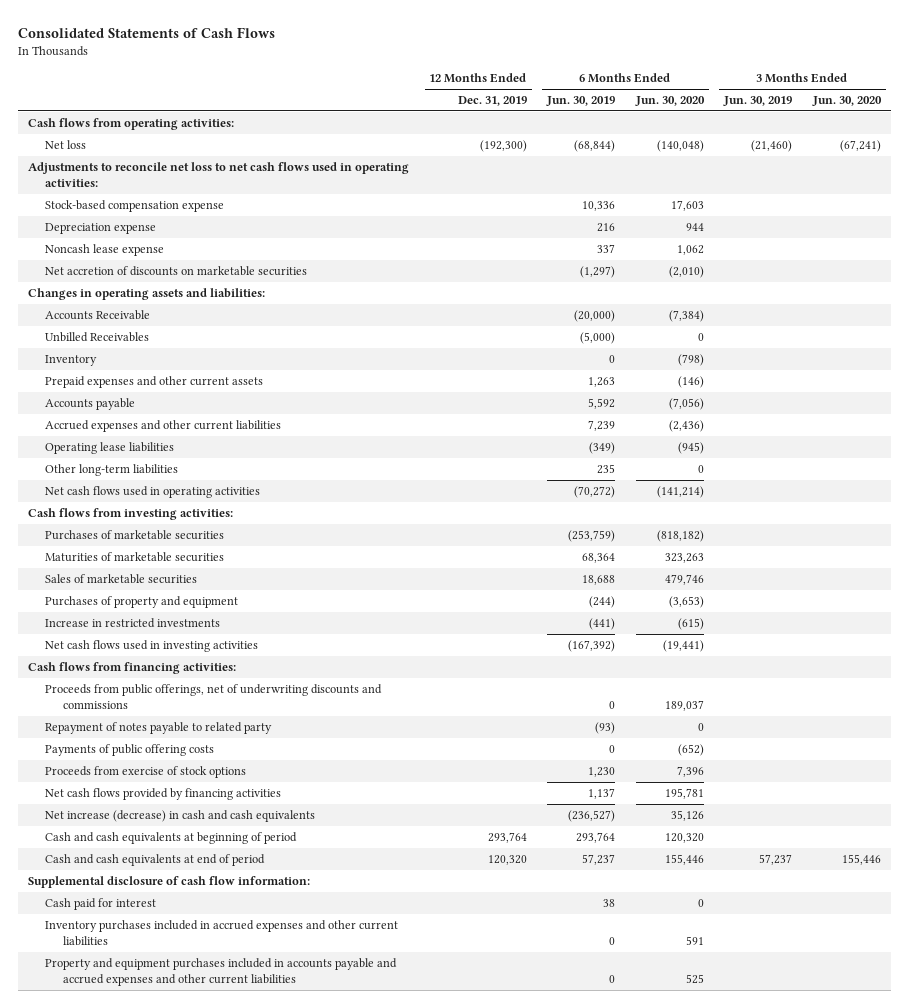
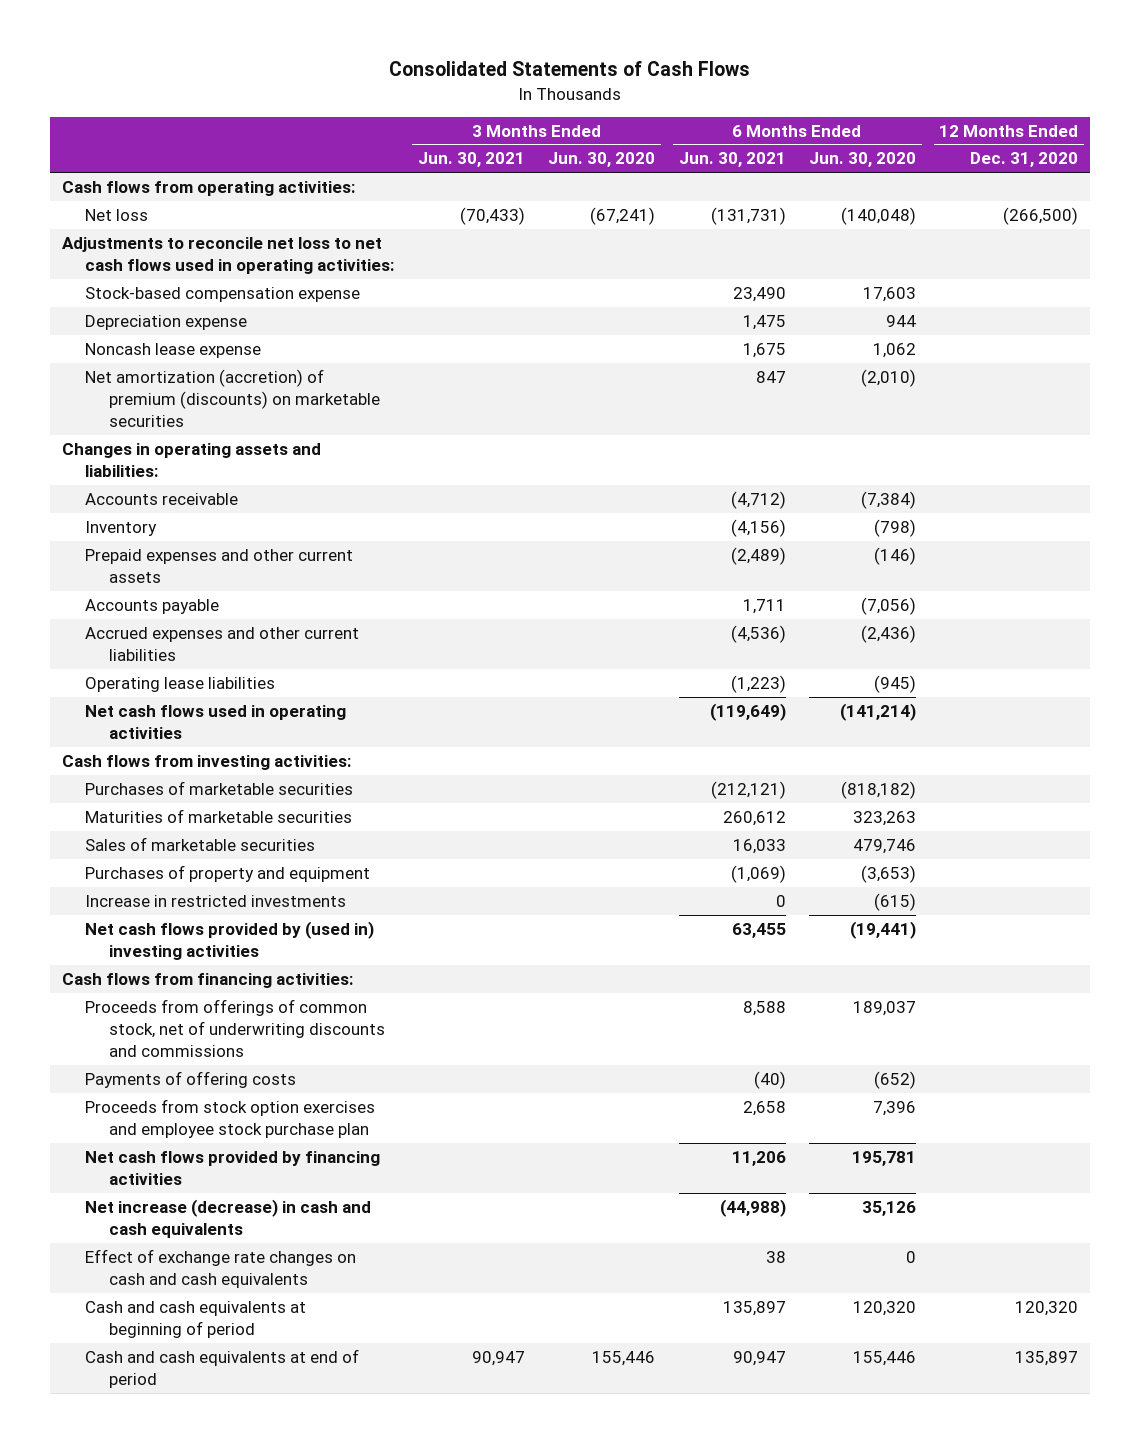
- | 12 Months Ended Dec. 31, 2019 | 6 Months Ended Jun. 30, 2019 | 6 Months Ended Jun. 30, 2020 | 3 Months Ended Jun. 30, 2019 | 3 Months Ended Jun. 30, 2020
+ | 3 Months Ended Jun. 30, 2021 | 3 Months Ended Jun. 30, 2020 | 6 Months Ended Jun. 30, 2021 | 6 Months Ended Jun. 30, 2020 | 12 Months Ended Dec. 31, 2020
- Net accretion of discounts on marketable securities | | (1,297) | (2,010) | |
+ Net amortization (accretion) of premium (discounts) on marketable securities | | | 847 | (2,010) |
- Accounts Receivable | | (20,000) | (7,384) | |
- Unbilled Receivables | | (5,000) | 0 | |
+ Accounts receivable | | | (4,712) | (7,384) |
- Other long-term liabilities | | 235 | 0 | |
- Net cash flows used in investing activities | | (167,392) | (19,441) | |
+ Net cash flows provided by (used in) investing activities | | | 63,455 | (19,441) |
- Proceeds from public offerings, net of underwriting discounts and commissions | | 0 | 189,037 | |
- Repayment of notes payable to related party | | (93) | 0 | |
- Payments of public offering costs | | 0 | (652) | |
- Proceeds from exercise of stock options | | 1,230 | 7,396 | |
+ Proceeds from offerings of common stock, net of underwriting discounts and commissions | | | 8,588 | 189,037 |
+ Payments of offering costs | | | (40) | (652) |
+ Proceeds from stock option exercises and employee stock purchase plan | | | 2,658 | 7,396 |
+ Effect of exchange rate changes on cash and cash equivalents | | | 38 | 0 |
- Supplemental disclosure of cash flow information:
- Cash paid for interest | | 38 | 0 | |
- Inventory purchases included in accrued expenses and other current liabilities | | 0 | 591 | |
- Property and equipment purchases included in accounts payable and accrued expenses and other current liabilities | | 0 | 525 | |

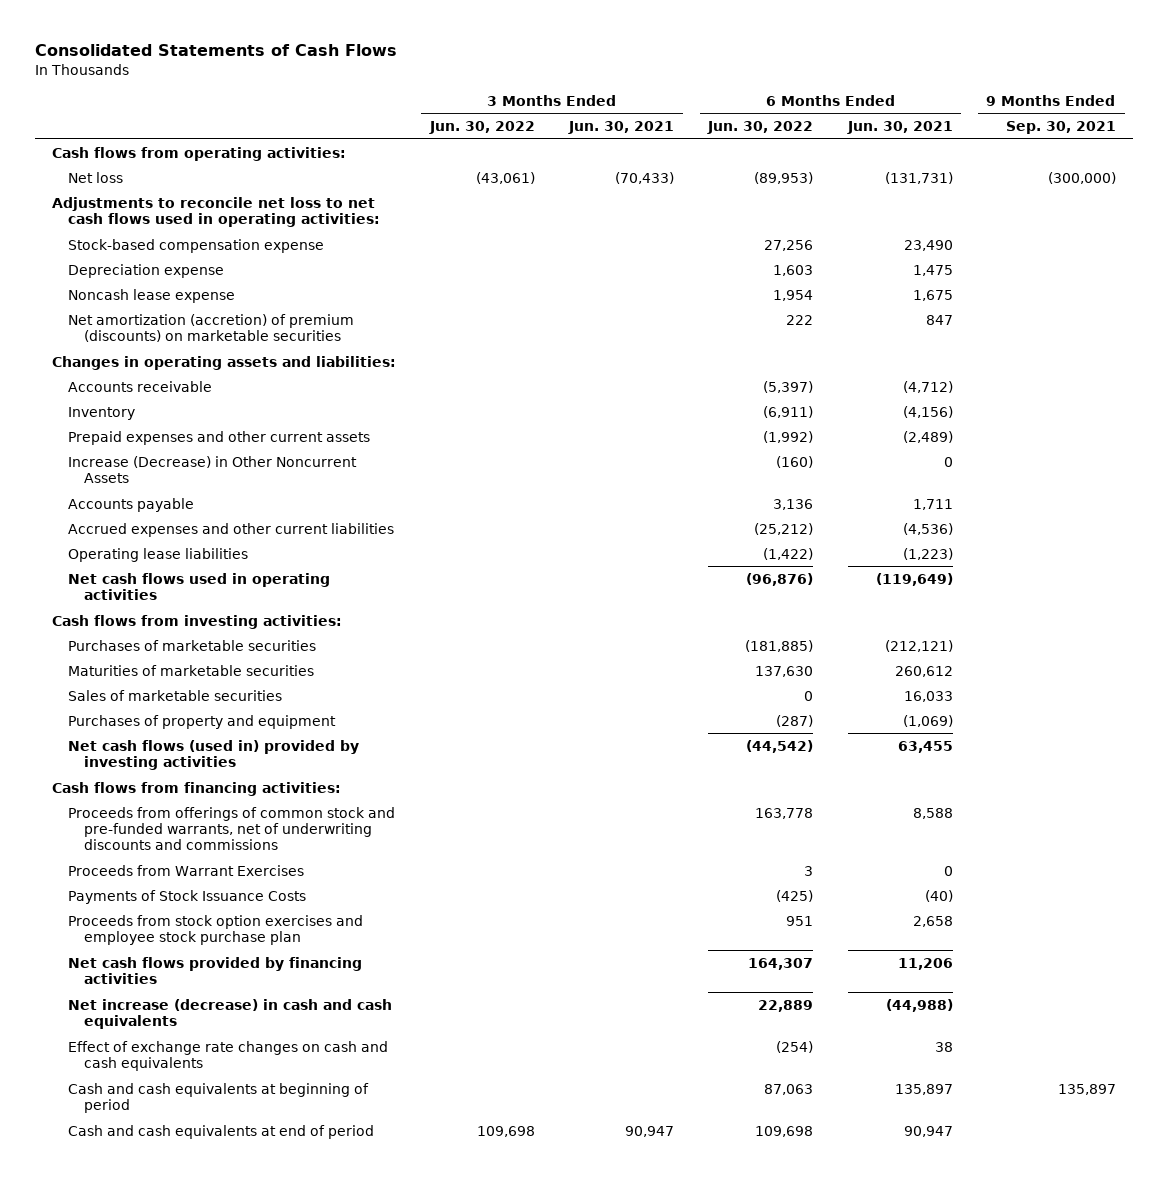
- | 3 Months Ended Jun. 30, 2021 | 3 Months Ended Jun. 30, 2020 | 6 Months Ended Jun. 30, 2021 | 6 Months Ended Jun. 30, 2020 | 12 Months Ended Dec. 31, 2020
+ | 3 Months Ended Jun. 30, 2022 | 3 Months Ended Jun. 30, 2021 | 6 Months Ended Jun. 30, 2022 | 6 Months Ended Jun. 30, 2021 | 9 Months Ended Sep. 30, 2021
+ Increase (Decrease) in Other Noncurrent Assets | | | (160) | 0 |
- Increase in restricted investments | | | 0 | (615) |
- Net cash flows provided by (used in) investing activities | | | 63,455 | (19,441) |
+ Net cash flows (used in) provided by investing activities | | | (44,542) | 63,455 |
- Proceeds from offerings of common stock, net of underwriting discounts and commissions | | | 8,588 | 189,037 |
- Payments of offering costs | | | (40) | (652) |
+ Proceeds from offerings of common stock and pre-funded warrants, net of underwriting discounts and commissions | | | 163,778 | 8,588 |
+ Proceeds from Warrant Exercises | | | 3 | 0 |
+ Payments of Stock Issuance Costs | | | (425) | (40) |

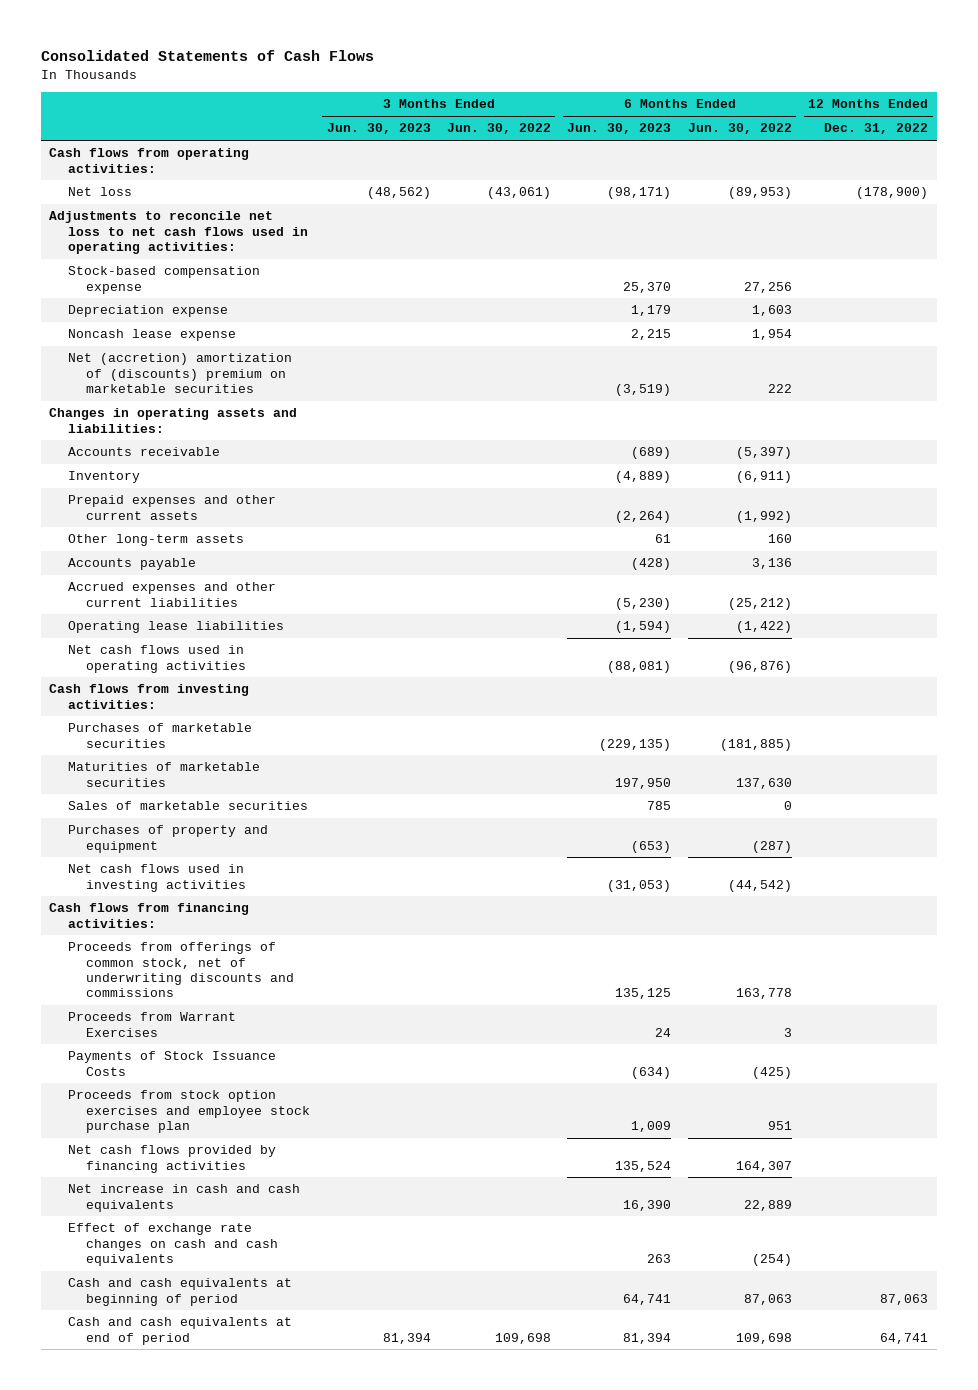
- | 3 Months Ended Jun. 30, 2022 | 3 Months Ended Jun. 30, 2021 | 6 Months Ended Jun. 30, 2022 | 6 Months Ended Jun. 30, 2021 | 9 Months Ended Sep. 30, 2021
+ | 3 Months Ended Jun. 30, 2023 | 3 Months Ended Jun. 30, 2022 | 6 Months Ended Jun. 30, 2023 | 6 Months Ended Jun. 30, 2022 | 12 Months Ended Dec. 31, 2022
- Net amortization (accretion) of premium (discounts) on marketable securities | | | 222 | 847 |
+ Net (accretion) amortization of (discounts) premium on marketable securities | | | (3,519) | 222 |
- Increase (Decrease) in Other Noncurrent Assets | | | (160) | 0 |
+ Other long-term assets | | | 61 | 160 |
- Net cash flows (used in) provided by investing activities | | | (44,542) | 63,455 |
+ Net cash flows used in investing activities | | | (31,053) | (44,542) |
- Proceeds from offerings of common stock and pre-funded warrants, net of underwriting discounts and commissions | | | 163,778 | 8,588 |
+ Proceeds from offerings of common stock, net of underwriting discounts and commissions | | | 135,125 | 163,778 |
- Net increase (decrease) in cash and cash equivalents | | | 22,889 | (44,988) |
+ Net increase in cash and cash equivalents | | | 16,390 | 22,889 |

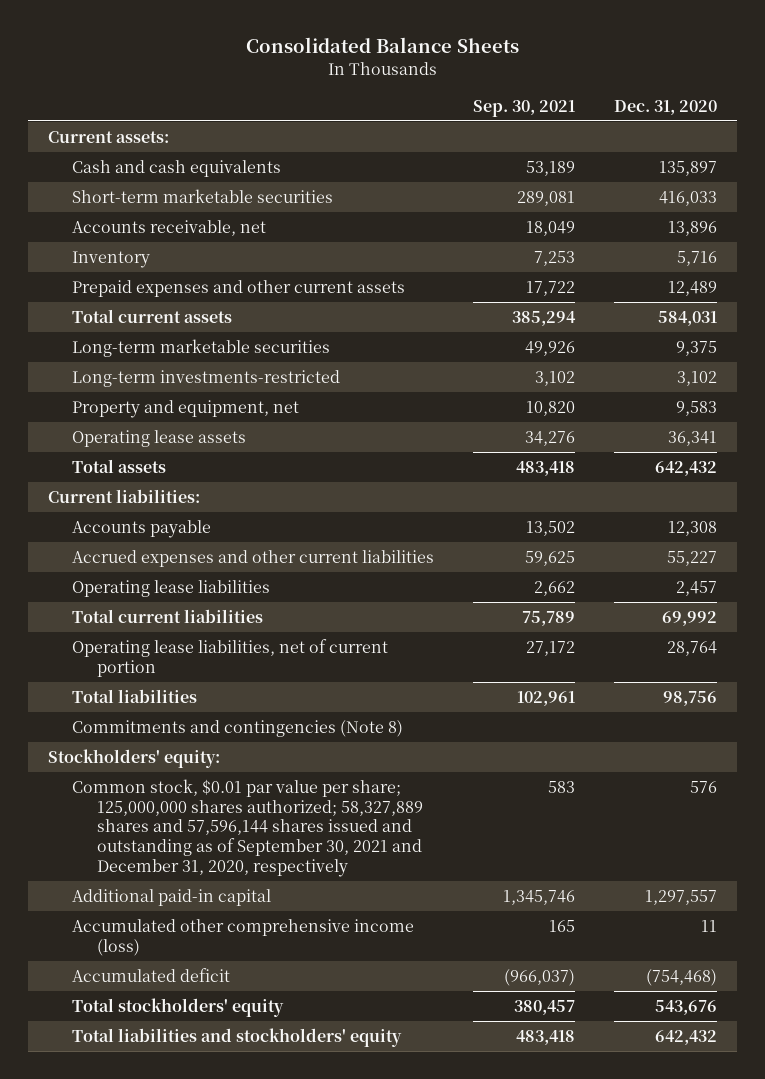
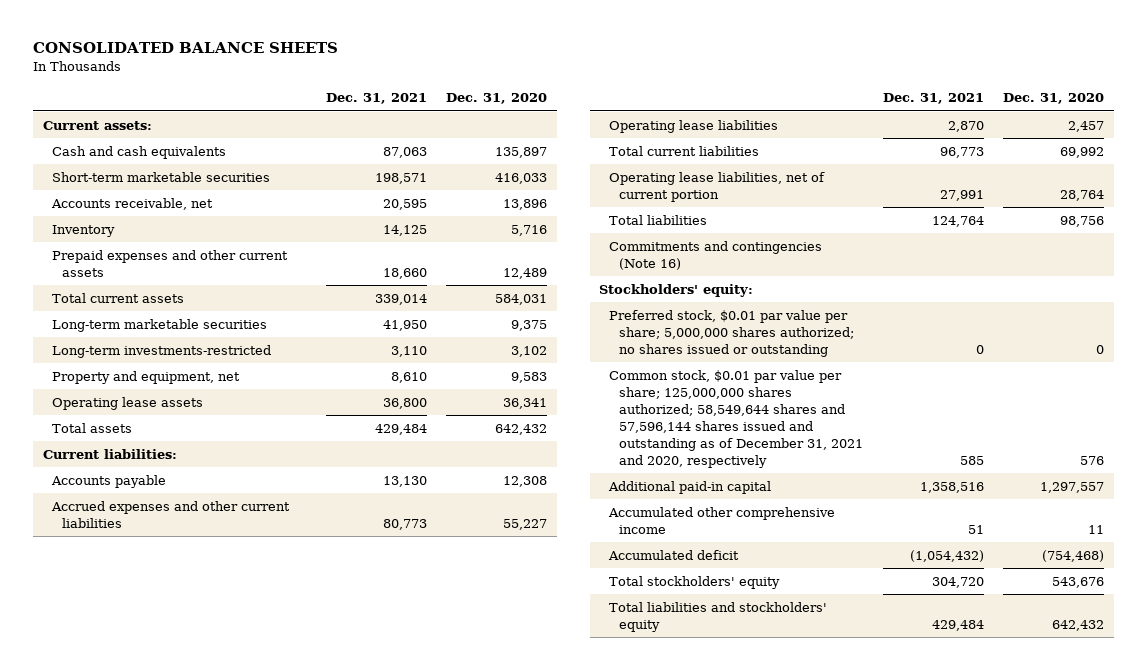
- Consolidated Balance Sheets
+ CONSOLIDATED BALANCE SHEETS
- | Sep. 30, 2021 | Dec. 31, 2020
+ | Dec. 31, 2021 | Dec. 31, 2020
- Commitments and contingencies (Note 8)
+ Commitments and contingencies (Note 16)
- Common stock, $0.01 par value per share; 125,000,000 shares authorized; 58,327,889 shares and 57,596,144 shares issued and outstanding as of September 30, 2021 and December 31, 2020, respectively | 583 | 576
+ Preferred stock, $0.01 par value per share; 5,000,000 shares authorized; no shares issued or outstanding | 0 | 0
+ Common stock, $0.01 par value per share; 125,000,000 shares authorized; 58,549,644 shares and 57,596,144 shares issued and outstanding as of December 31, 2021 and 2020, respectively | 585 | 576
- Accumulated other comprehensive income (loss) | 165 | 11
+ Accumulated other comprehensive income | 51 | 11

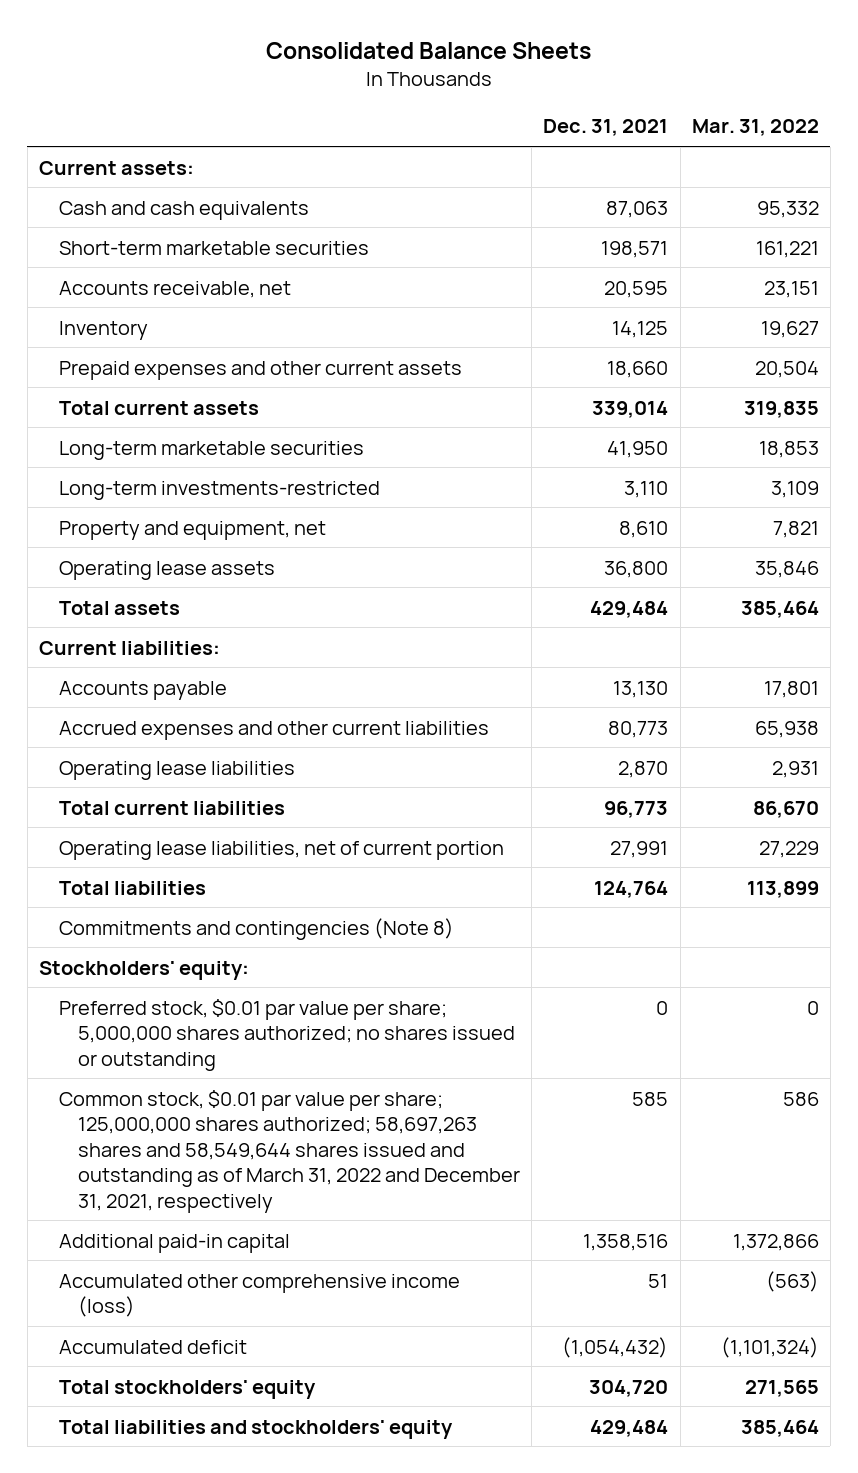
- CONSOLIDATED BALANCE SHEETS
+ Consolidated Balance Sheets
- | Dec. 31, 2021 | Dec. 31, 2020
+ | Dec. 31, 2021 | Mar. 31, 2022
- Commitments and contingencies (Note 16)
+ Commitments and contingencies (Note 8)
- Common stock, $0.01 par value per share; 125,000,000 shares authorized; 58,549,644 shares and 57,596,144 shares issued and outstanding as of December 31, 2021 and 2020, respectively | 585 | 576
+ Common stock, $0.01 par value per share; 125,000,000 shares authorized; 58,697,263 shares and 58,549,644 shares issued and outstanding as of March 31, 2022 and December 31, 2021, respectively | 585 | 586
- Accumulated other comprehensive income | 51 | 11
+ Accumulated other comprehensive income (loss) | 51 | (563)

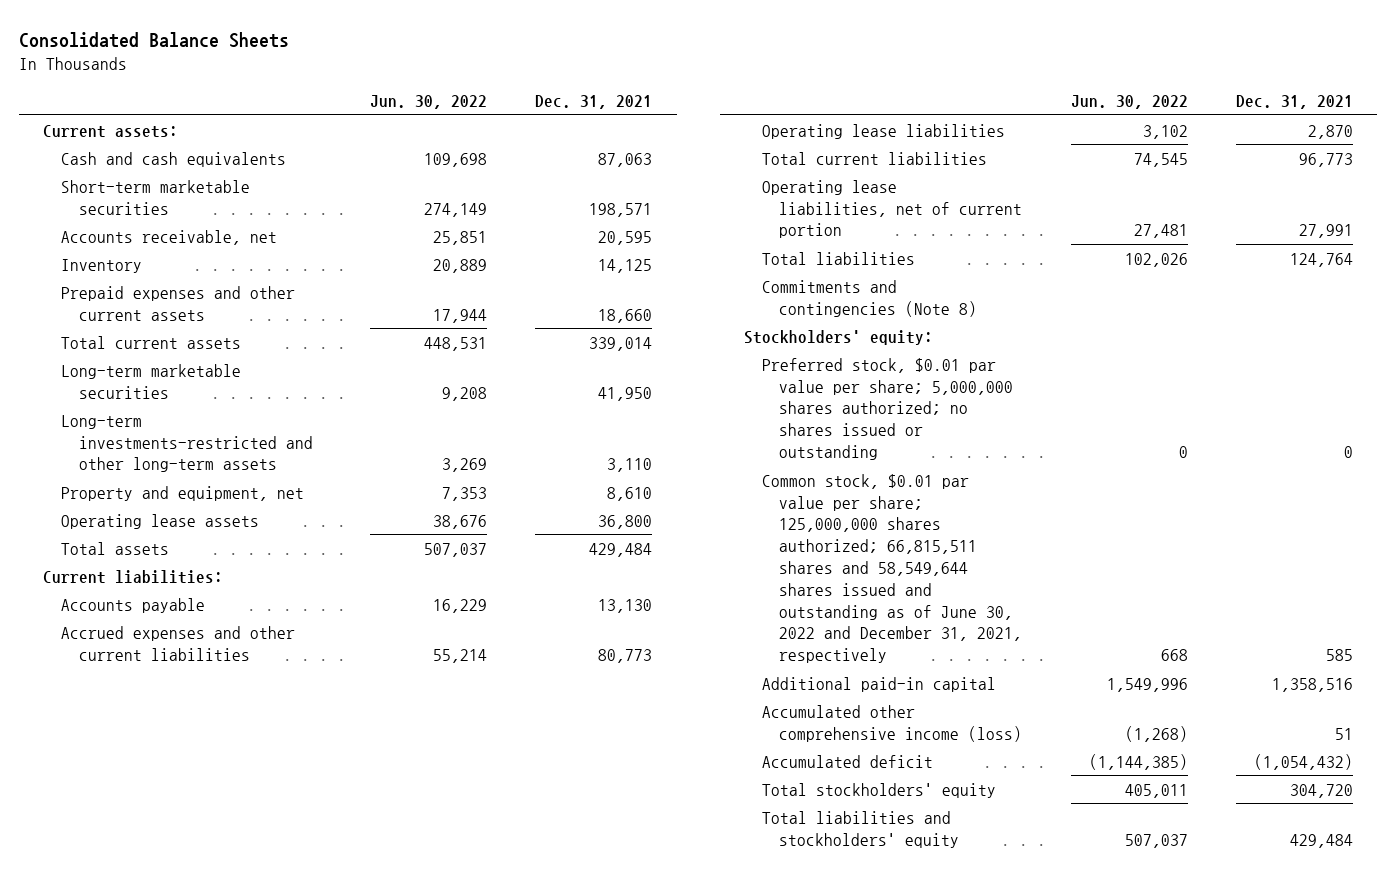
- | Dec. 31, 2021 | Mar. 31, 2022
+ | Jun. 30, 2022 | Dec. 31, 2021
- Long-term investments-restricted | 3,110 | 3,109
+ Long-term investments-restricted and other long-term assets | 3,269 | 3,110
- Common stock, $0.01 par value per share; 125,000,000 shares authorized; 58,697,263 shares and 58,549,644 shares issued and outstanding as of March 31, 2022 and December 31, 2021, respectively | 585 | 586
+ Common stock, $0.01 par value per share; 125,000,000 shares authorized; 66,815,511 shares and 58,549,644 shares issued and outstanding as of June 30, 2022 and December 31, 2021, respectively | 668 | 585

